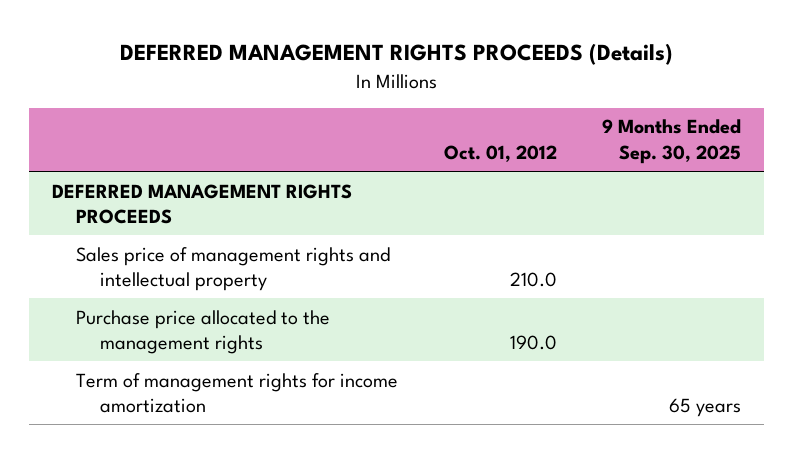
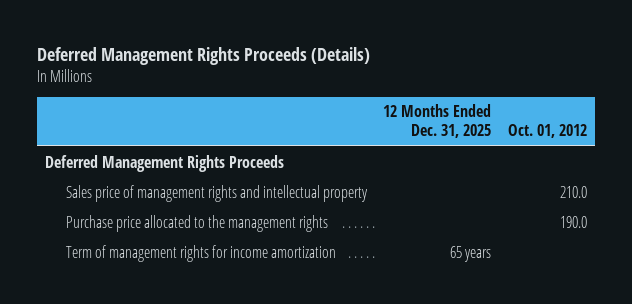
- DEFERRED MANAGEMENT RIGHTS PROCEEDS (Details)
+ Deferred Management Rights Proceeds (Details)
- | Oct. 01, 2012 | 9 Months Ended Sep. 30, 2025
+ | 12 Months Ended Dec. 31, 2025 | Oct. 01, 2012
- DEFERRED MANAGEMENT RIGHTS PROCEEDS
+ Deferred Management Rights Proceeds

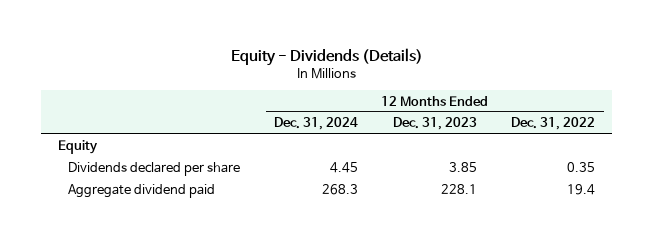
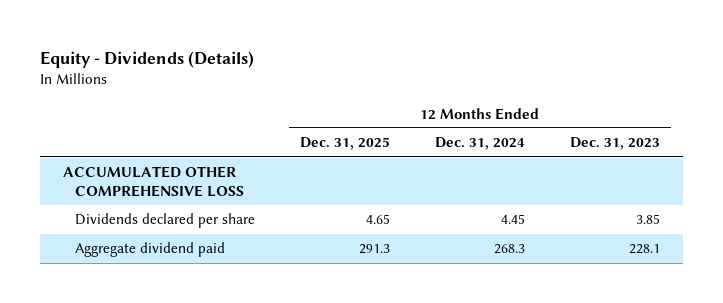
- | 12 Months Ended Dec. 31, 2024 | 12 Months Ended Dec. 31, 2023 | 12 Months Ended Dec. 31, 2022
+ | 12 Months Ended Dec. 31, 2025 | 12 Months Ended Dec. 31, 2024 | 12 Months Ended Dec. 31, 2023
- Equity
+ ACCUMULATED OTHER COMPREHENSIVE LOSS

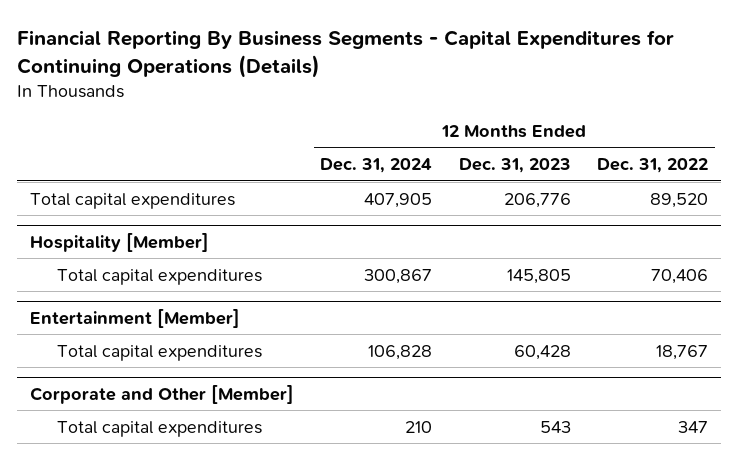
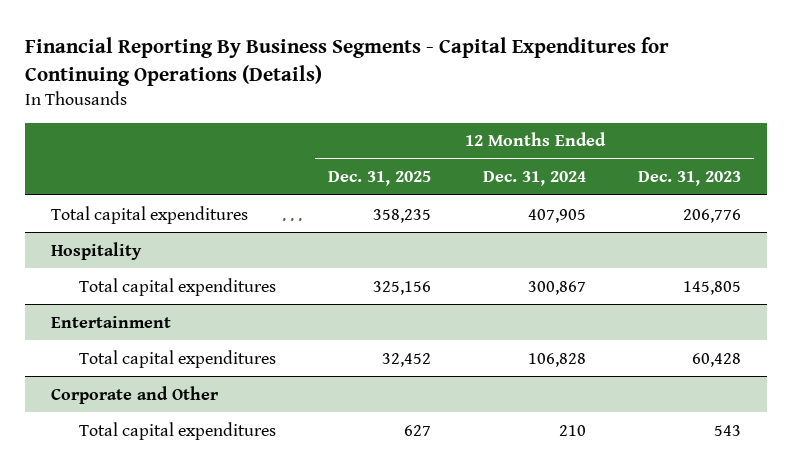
- | 12 Months Ended Dec. 31, 2024 | 12 Months Ended Dec. 31, 2023 | 12 Months Ended Dec. 31, 2022
+ | 12 Months Ended Dec. 31, 2025 | 12 Months Ended Dec. 31, 2024 | 12 Months Ended Dec. 31, 2023
- Hospitality [Member]
+ Hospitality
- Entertainment [Member]
+ Entertainment
- Corporate and Other [Member]
+ Corporate and Other

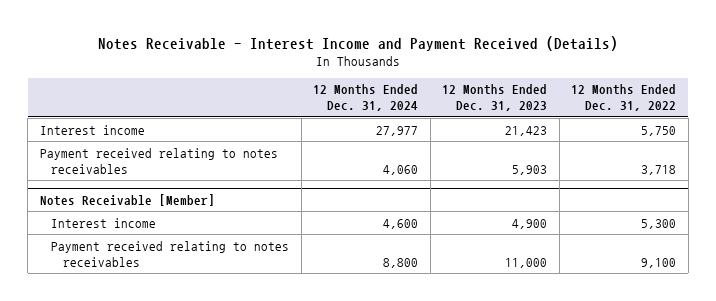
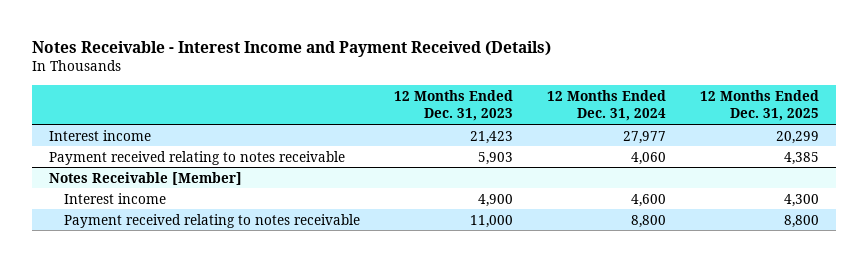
- | 12 Months Ended Dec. 31, 2024 | 12 Months Ended Dec. 31, 2023 | 12 Months Ended Dec. 31, 2022
+ | 12 Months Ended Dec. 31, 2023 | 12 Months Ended Dec. 31, 2024 | 12 Months Ended Dec. 31, 2025
- Payment received relating to notes receivables | 4,060 | 5,903 | 3,718
+ Payment received relating to notes receivable | 5,903 | 4,060 | 4,385
@ Notes Receivable [Member]
- Payment received relating to notes receivables | 8,800 | 11,000 | 9,100
+ Payment received relating to notes receivable | 11,000 | 8,800 | 8,800

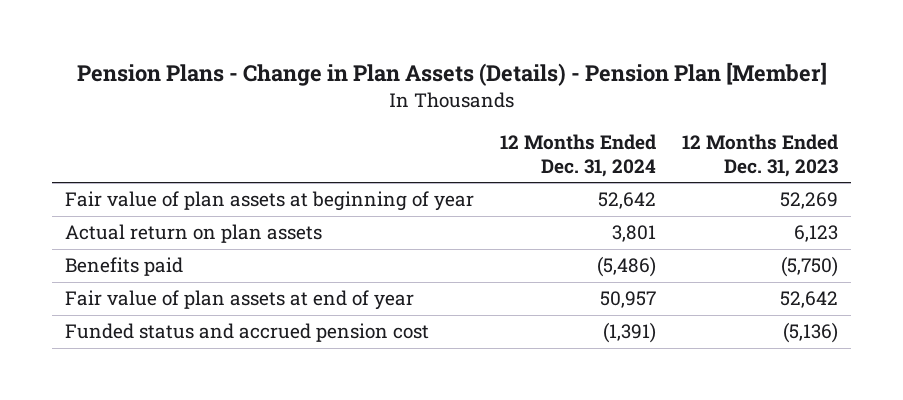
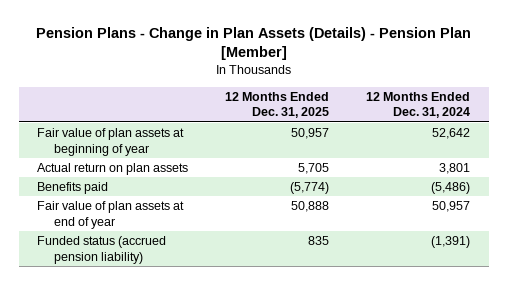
- | 12 Months Ended Dec. 31, 2024 | 12 Months Ended Dec. 31, 2023
+ | 12 Months Ended Dec. 31, 2025 | 12 Months Ended Dec. 31, 2024
- Funded status and accrued pension cost | (1,391) | (5,136)
+ Funded status (accrued pension liability) | 835 | (1,391)

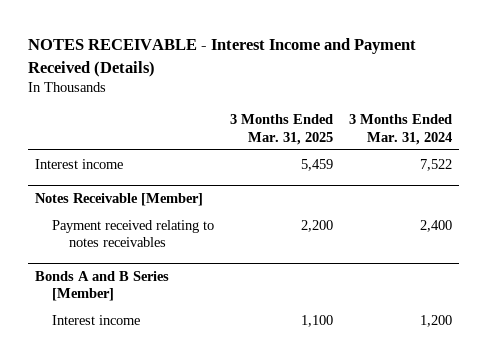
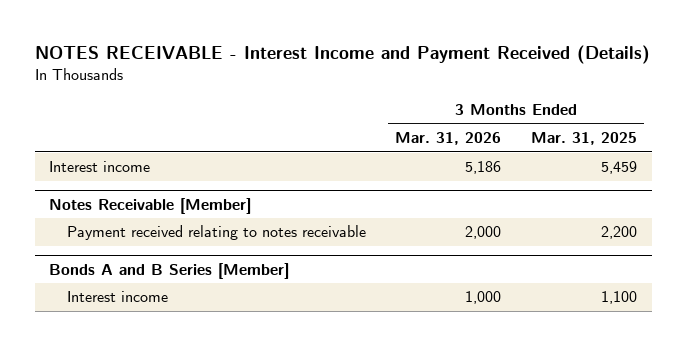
- | 3 Months Ended Mar. 31, 2025 | 3 Months Ended Mar. 31, 2024
+ | 3 Months Ended Mar. 31, 2026 | 3 Months Ended Mar. 31, 2025
@ Notes Receivable [Member]
- Payment received relating to notes receivables | 2,200 | 2,400
+ Payment received relating to notes receivable | 2,000 | 2,200

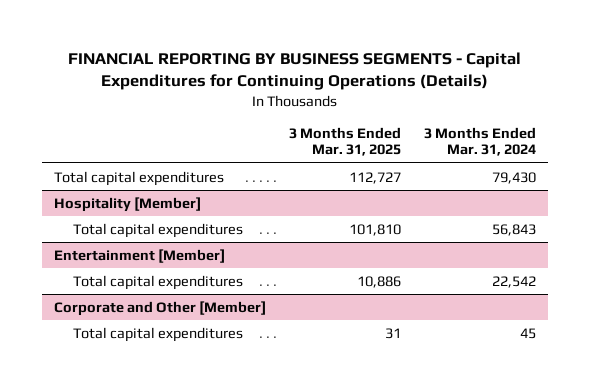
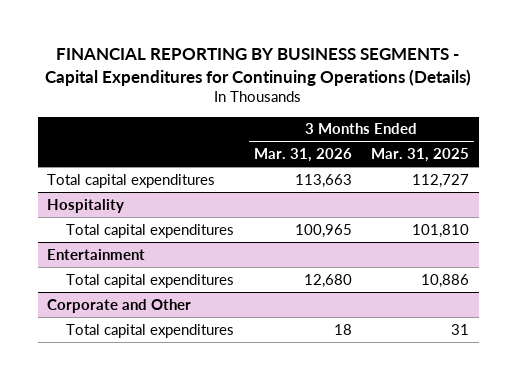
- | 3 Months Ended Mar. 31, 2025 | 3 Months Ended Mar. 31, 2024
+ | 3 Months Ended Mar. 31, 2026 | 3 Months Ended Mar. 31, 2025
- Hospitality [Member]
+ Hospitality
- Entertainment [Member]
+ Entertainment
- Corporate and Other [Member]
+ Corporate and Other

